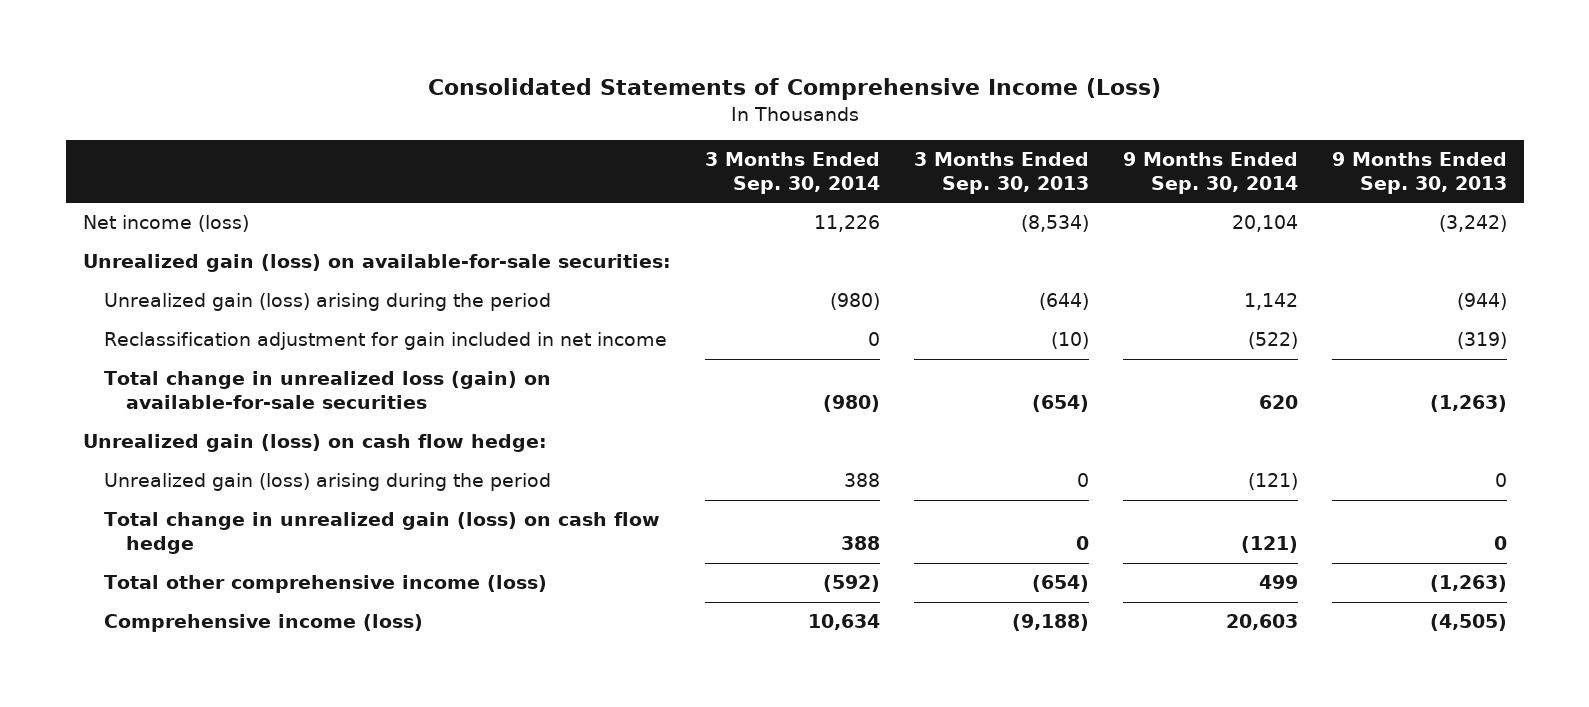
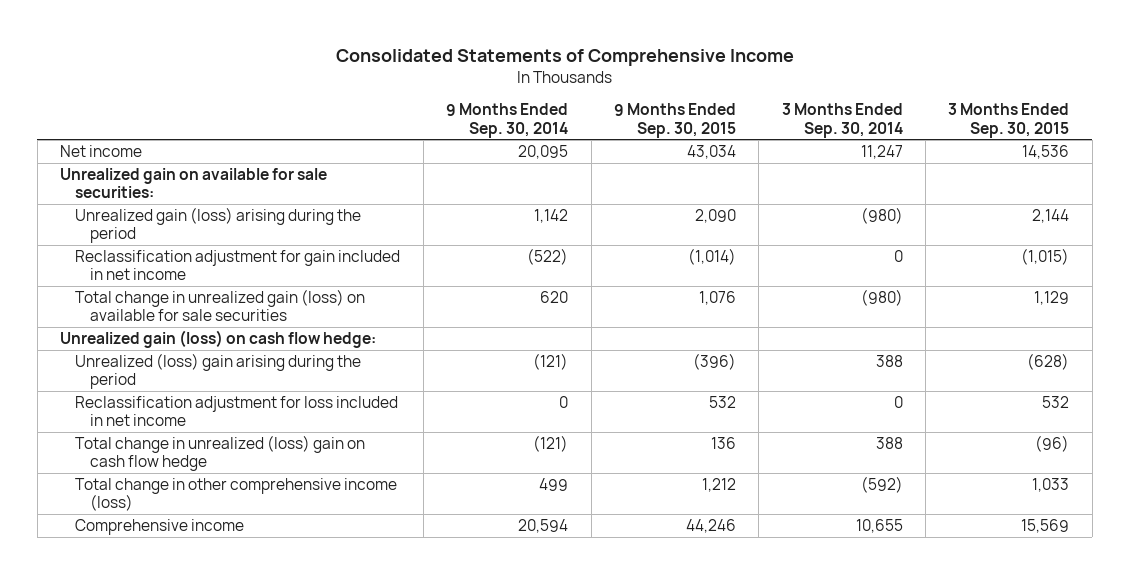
- Consolidated Statements of Comprehensive Income (Loss)
+ Consolidated Statements of Comprehensive Income
- | 3 Months Ended Sep. 30, 2014 | 3 Months Ended Sep. 30, 2013 | 9 Months Ended Sep. 30, 2014 | 9 Months Ended Sep. 30, 2013
+ | 9 Months Ended Sep. 30, 2014 | 9 Months Ended Sep. 30, 2015 | 3 Months Ended Sep. 30, 2014 | 3 Months Ended Sep. 30, 2015
- Net income (loss) | 11,226 | (8,534) | 20,104 | (3,242)
- Unrealized gain (loss) on available-for-sale securities:
+ Net income | 20,095 | 43,034 | 11,247 | 14,536
+ Unrealized gain on available for sale securities:
- Total change in unrealized loss (gain) on available-for-sale securities | (980) | (654) | 620 | (1,263)
+ Total change in unrealized gain (loss) on available for sale securities | 620 | 1,076 | (980) | 1,129
- Unrealized gain (loss) arising during the period | 388 | 0 | (121) | 0
- Total change in unrealized gain (loss) on cash flow hedge | 388 | 0 | (121) | 0
- Total other comprehensive income (loss) | (592) | (654) | 499 | (1,263)
- Comprehensive income (loss) | 10,634 | (9,188) | 20,603 | (4,505)
+ Unrealized (loss) gain arising during the period | (121) | (396) | 388 | (628)
+ Reclassification adjustment for loss included in net income | 0 | 532 | 0 | 532
+ Total change in unrealized (loss) gain on cash flow hedge | (121) | 136 | 388 | (96)
+ Total change in other comprehensive income (loss) | 499 | 1,212 | (592) | 1,033
+ Comprehensive income | 20,594 | 44,246 | 10,655 | 15,569

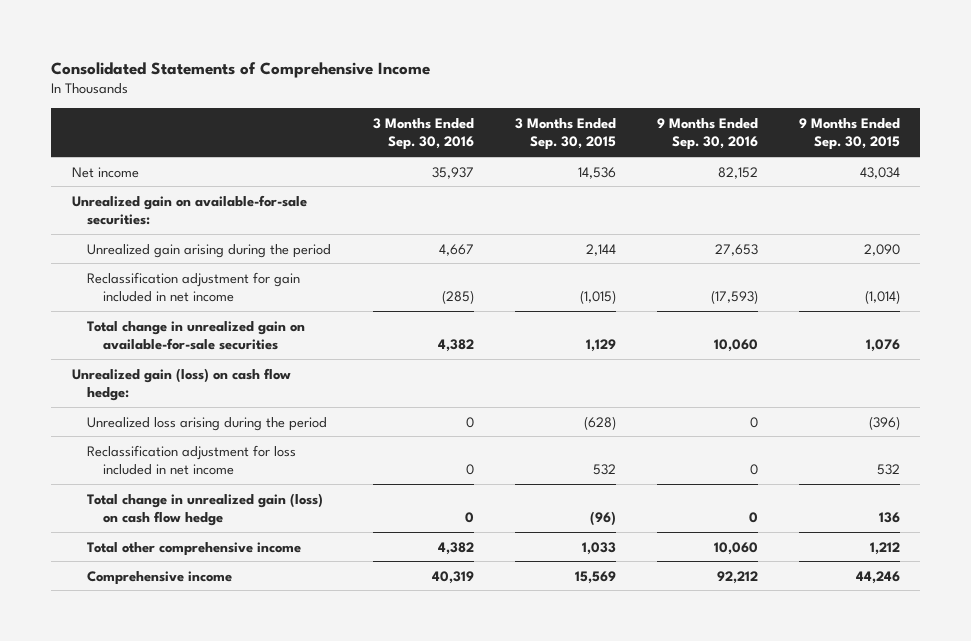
- | 9 Months Ended Sep. 30, 2014 | 9 Months Ended Sep. 30, 2015 | 3 Months Ended Sep. 30, 2014 | 3 Months Ended Sep. 30, 2015
+ | 3 Months Ended Sep. 30, 2016 | 3 Months Ended Sep. 30, 2015 | 9 Months Ended Sep. 30, 2016 | 9 Months Ended Sep. 30, 2015
- Unrealized gain on available for sale securities:
- Unrealized gain (loss) arising during the period | 1,142 | 2,090 | (980) | 2,144
+ Unrealized gain on available-for-sale securities:
+ Unrealized gain arising during the period | 4,667 | 2,144 | 27,653 | 2,090
- Total change in unrealized gain (loss) on available for sale securities | 620 | 1,076 | (980) | 1,129
+ Total change in unrealized gain on available-for-sale securities | 4,382 | 1,129 | 10,060 | 1,076
- Unrealized (loss) gain arising during the period | (121) | (396) | 388 | (628)
+ Unrealized loss arising during the period | 0 | (628) | 0 | (396)
- Total change in unrealized (loss) gain on cash flow hedge | (121) | 136 | 388 | (96)
- Total change in other comprehensive income (loss) | 499 | 1,212 | (592) | 1,033
+ Total change in unrealized gain (loss) on cash flow hedge | 0 | (96) | 0 | 136
+ Total other comprehensive income | 4,382 | 1,033 | 10,060 | 1,212

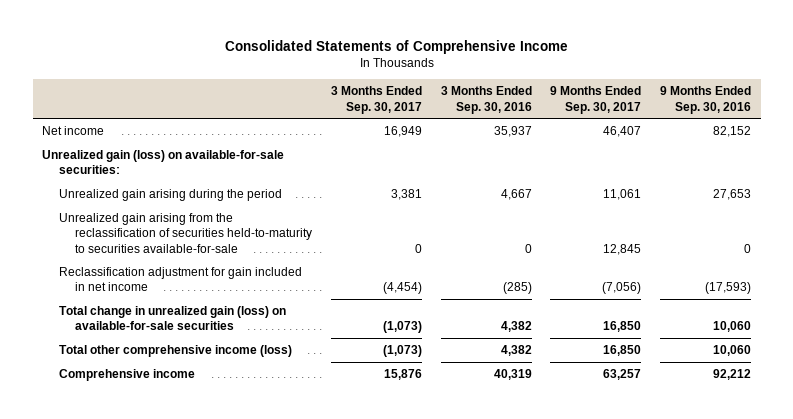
- | 3 Months Ended Sep. 30, 2016 | 3 Months Ended Sep. 30, 2015 | 9 Months Ended Sep. 30, 2016 | 9 Months Ended Sep. 30, 2015
+ | 3 Months Ended Sep. 30, 2017 | 3 Months Ended Sep. 30, 2016 | 9 Months Ended Sep. 30, 2017 | 9 Months Ended Sep. 30, 2016
- Unrealized gain on available-for-sale securities:
+ Unrealized gain (loss) on available-for-sale securities:
+ Unrealized gain arising from the reclassification of securities held-to-maturity to securities available-for-sale | 0 | 0 | 12,845 | 0
- Total change in unrealized gain on available-for-sale securities | 4,382 | 1,129 | 10,060 | 1,076
- Unrealized gain (loss) on cash flow hedge:
- Unrealized loss arising during the period | 0 | (628) | 0 | (396)
- Reclassification adjustment for loss included in net income | 0 | 532 | 0 | 532
- Total change in unrealized gain (loss) on cash flow hedge | 0 | (96) | 0 | 136
- Total other comprehensive income | 4,382 | 1,033 | 10,060 | 1,212
+ Total change in unrealized gain (loss) on available-for-sale securities | (1,073) | 4,382 | 16,850 | 10,060
+ Total other comprehensive income (loss) | (1,073) | 4,382 | 16,850 | 10,060

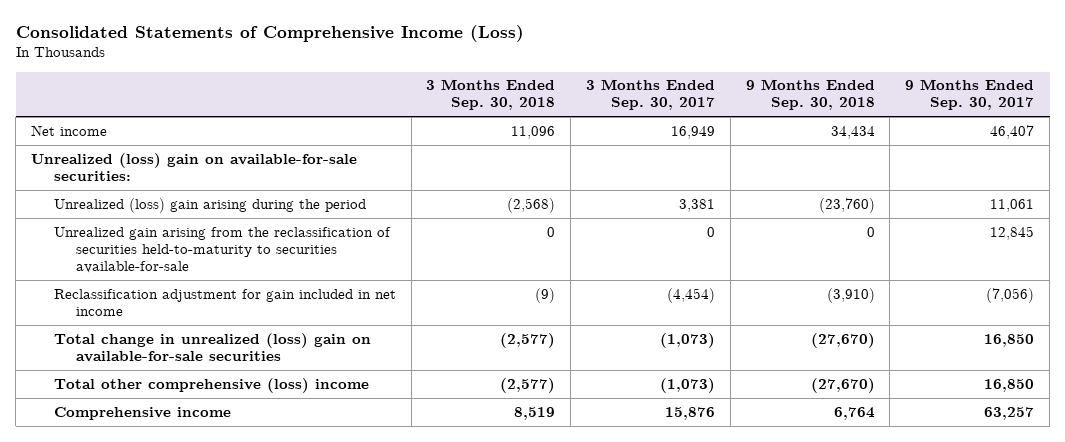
- Consolidated Statements of Comprehensive Income
+ Consolidated Statements of Comprehensive Income (Loss)
- | 3 Months Ended Sep. 30, 2017 | 3 Months Ended Sep. 30, 2016 | 9 Months Ended Sep. 30, 2017 | 9 Months Ended Sep. 30, 2016
+ | 3 Months Ended Sep. 30, 2018 | 3 Months Ended Sep. 30, 2017 | 9 Months Ended Sep. 30, 2018 | 9 Months Ended Sep. 30, 2017
- Unrealized gain (loss) on available-for-sale securities:
- Unrealized gain arising during the period | 3,381 | 4,667 | 11,061 | 27,653
+ Unrealized (loss) gain on available-for-sale securities:
+ Unrealized (loss) gain arising during the period | (2,568) | 3,381 | (23,760) | 11,061
- Total change in unrealized gain (loss) on available-for-sale securities | (1,073) | 4,382 | 16,850 | 10,060
- Total other comprehensive income (loss) | (1,073) | 4,382 | 16,850 | 10,060
+ Total change in unrealized (loss) gain on available-for-sale securities | (2,577) | (1,073) | (27,670) | 16,850
+ Total other comprehensive (loss) income | (2,577) | (1,073) | (27,670) | 16,850

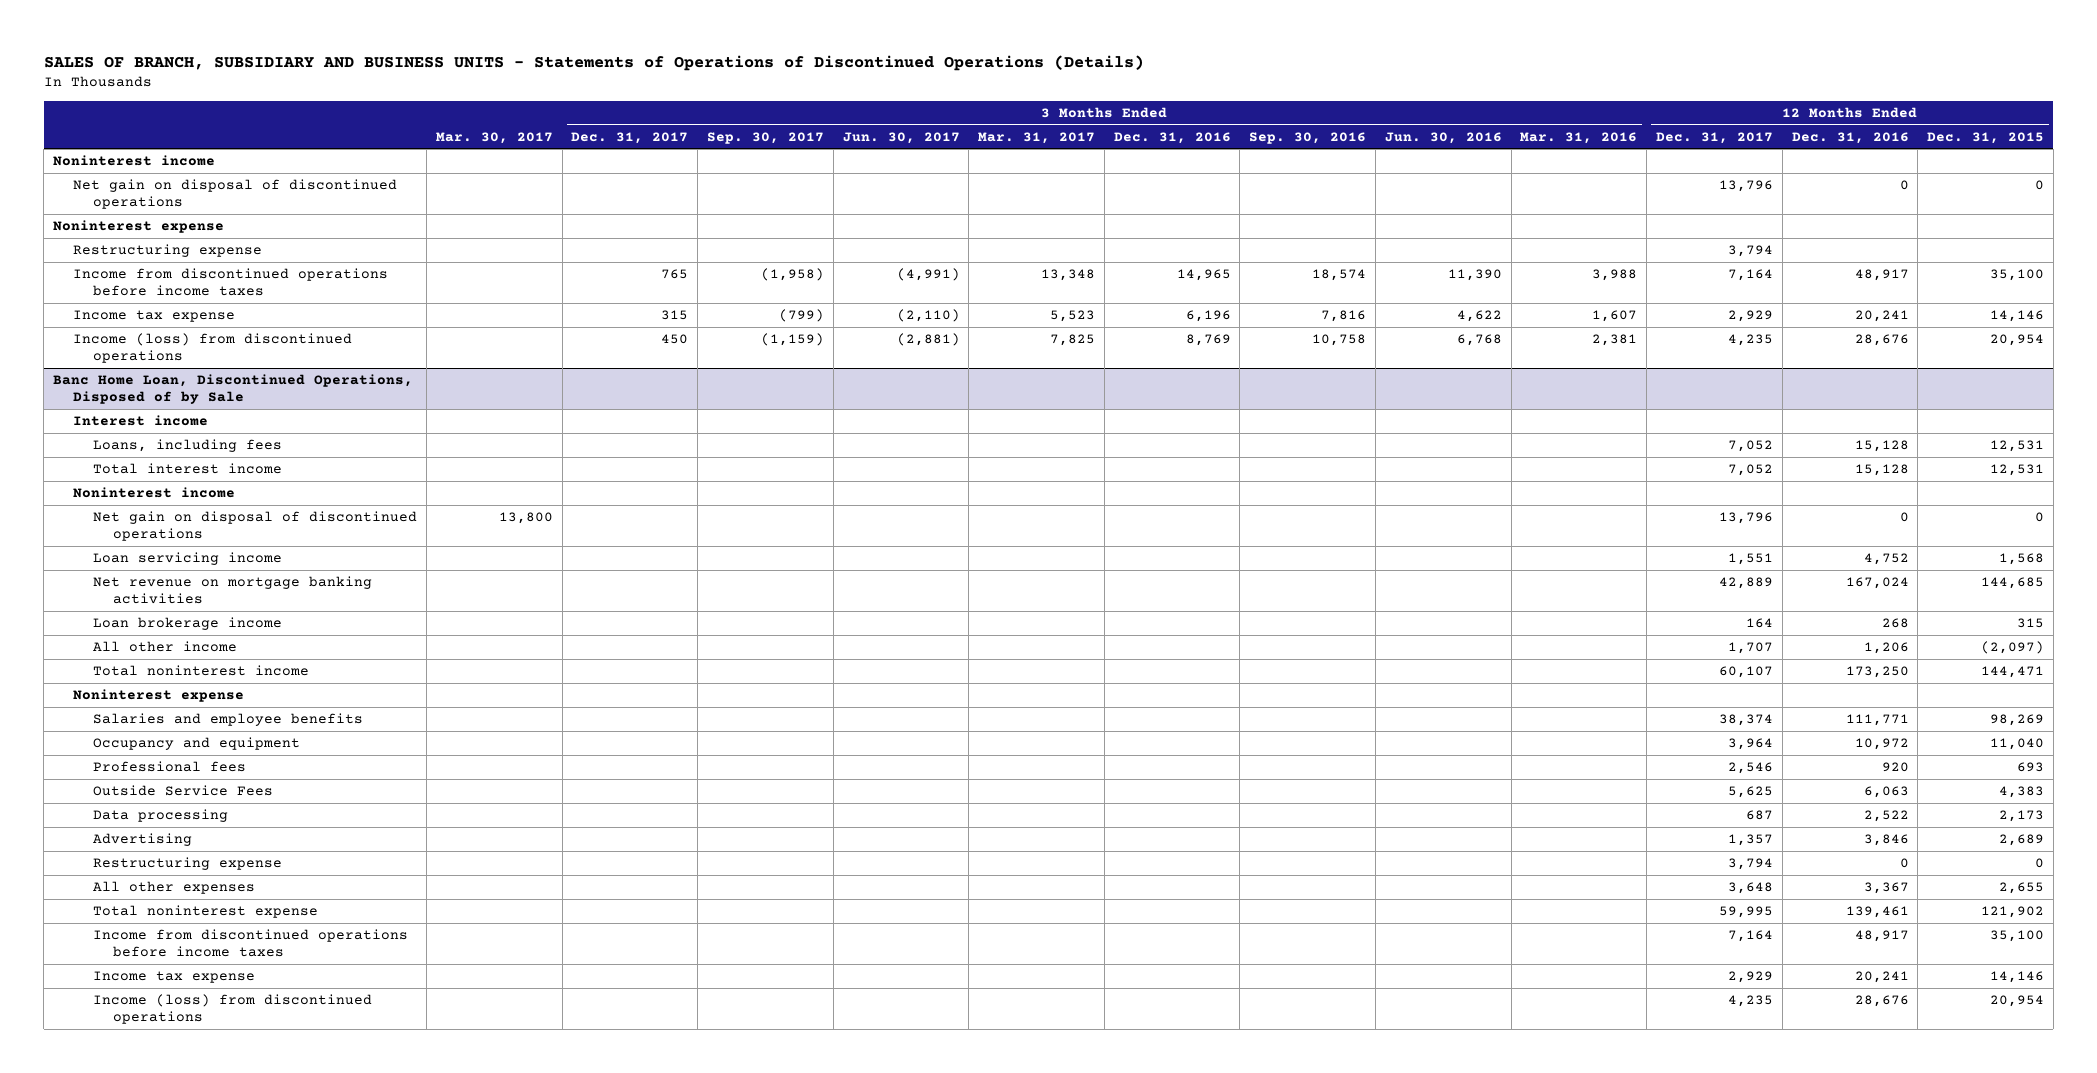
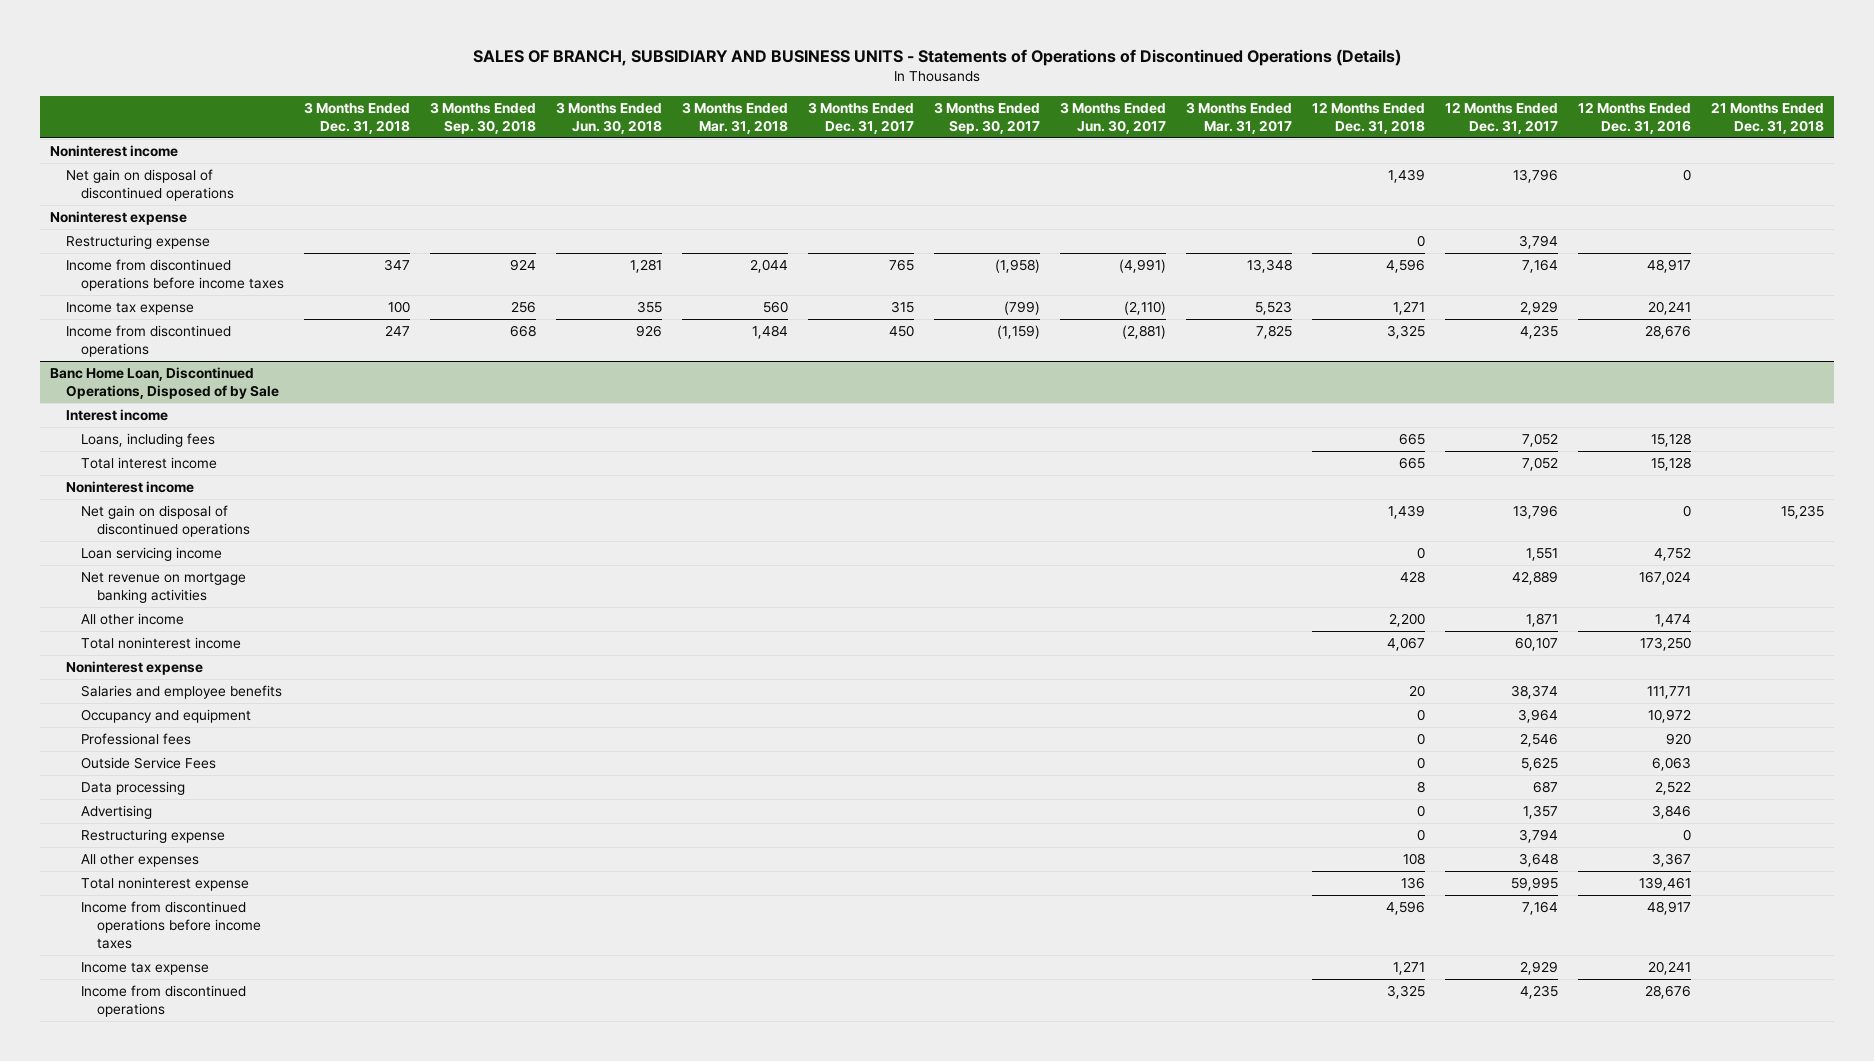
- | Mar. 30, 2017 | 3 Months Ended Dec. 31, 2017 | 3 Months Ended Sep. 30, 2017 | 3 Months Ended Jun. 30, 2017 | 3 Months Ended Mar. 31, 2017 | 3 Months Ended Dec. 31, 2016 | 3 Months Ended Sep. 30, 2016 | 3 Months Ended Jun. 30, 2016 | 3 Months Ended Mar. 31, 2016 | 12 Months Ended Dec. 31, 2017 | 12 Months Ended Dec. 31, 2016 | 12 Months Ended Dec. 31, 2015
+ | 3 Months Ended Dec. 31, 2018 | 3 Months Ended Sep. 30, 2018 | 3 Months Ended Jun. 30, 2018 | 3 Months Ended Mar. 31, 2018 | 3 Months Ended Dec. 31, 2017 | 3 Months Ended Sep. 30, 2017 | 3 Months Ended Jun. 30, 2017 | 3 Months Ended Mar. 31, 2017 | 12 Months Ended Dec. 31, 2018 | 12 Months Ended Dec. 31, 2017 | 12 Months Ended Dec. 31, 2016 | 21 Months Ended Dec. 31, 2018
- Income (loss) from discontinued operations | | 450 | (1,159) | (2,881) | 7,825 | 8,769 | 10,758 | 6,768 | 2,381 | 4,235 | 28,676 | 20,954
+ Income from discontinued operations | 247 | 668 | 926 | 1,484 | 450 | (1,159) | (2,881) | 7,825 | 3,325 | 4,235 | 28,676 |
@ Banc Home Loan, Discontinued Operations, Disposed of by Sale
- Loan brokerage income | | | | | | | | | | 164 | 268 | 315
- All other income | | | | | | | | | | 1,707 | 1,206 | (2,097)
+ All other income | | | | | | | | | 2,200 | 1,871 | 1,474 |
- Income (loss) from discontinued operations | | | | | | | | | | 4,235 | 28,676 | 20,954
+ Income from discontinued operations | | | | | | | | | 3,325 | 4,235 | 28,676 |

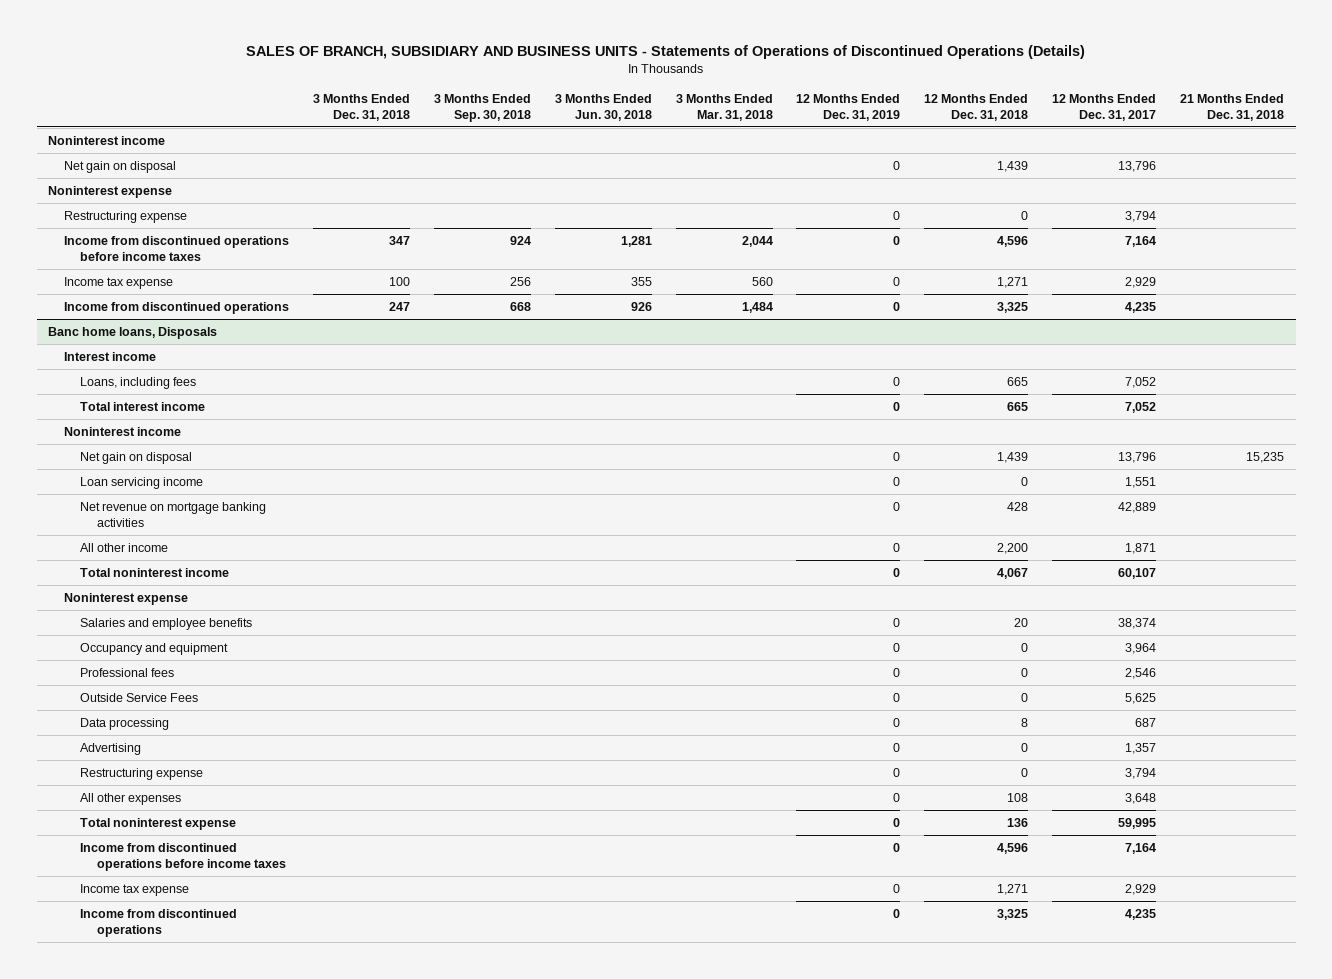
- | 3 Months Ended Dec. 31, 2018 | 3 Months Ended Sep. 30, 2018 | 3 Months Ended Jun. 30, 2018 | 3 Months Ended Mar. 31, 2018 | 3 Months Ended Dec. 31, 2017 | 3 Months Ended Sep. 30, 2017 | 3 Months Ended Jun. 30, 2017 | 3 Months Ended Mar. 31, 2017 | 12 Months Ended Dec. 31, 2018 | 12 Months Ended Dec. 31, 2017 | 12 Months Ended Dec. 31, 2016 | 21 Months Ended Dec. 31, 2018
+ | 3 Months Ended Dec. 31, 2018 | 3 Months Ended Sep. 30, 2018 | 3 Months Ended Jun. 30, 2018 | 3 Months Ended Mar. 31, 2018 | 12 Months Ended Dec. 31, 2019 | 12 Months Ended Dec. 31, 2018 | 12 Months Ended Dec. 31, 2017 | 21 Months Ended Dec. 31, 2018
- Net gain on disposal of discontinued operations | | | | | | | | | 1,439 | 13,796 | 0 |
+ Net gain on disposal | | | | | 0 | 1,439 | 13,796 |
- Banc Home Loan, Discontinued Operations, Disposed of by Sale
+ Banc home loans, Disposals
- Net gain on disposal of discontinued operations | | | | | | | | | 1,439 | 13,796 | 0 | 15,235
+ Net gain on disposal | | | | | 0 | 1,439 | 13,796 | 15,235

